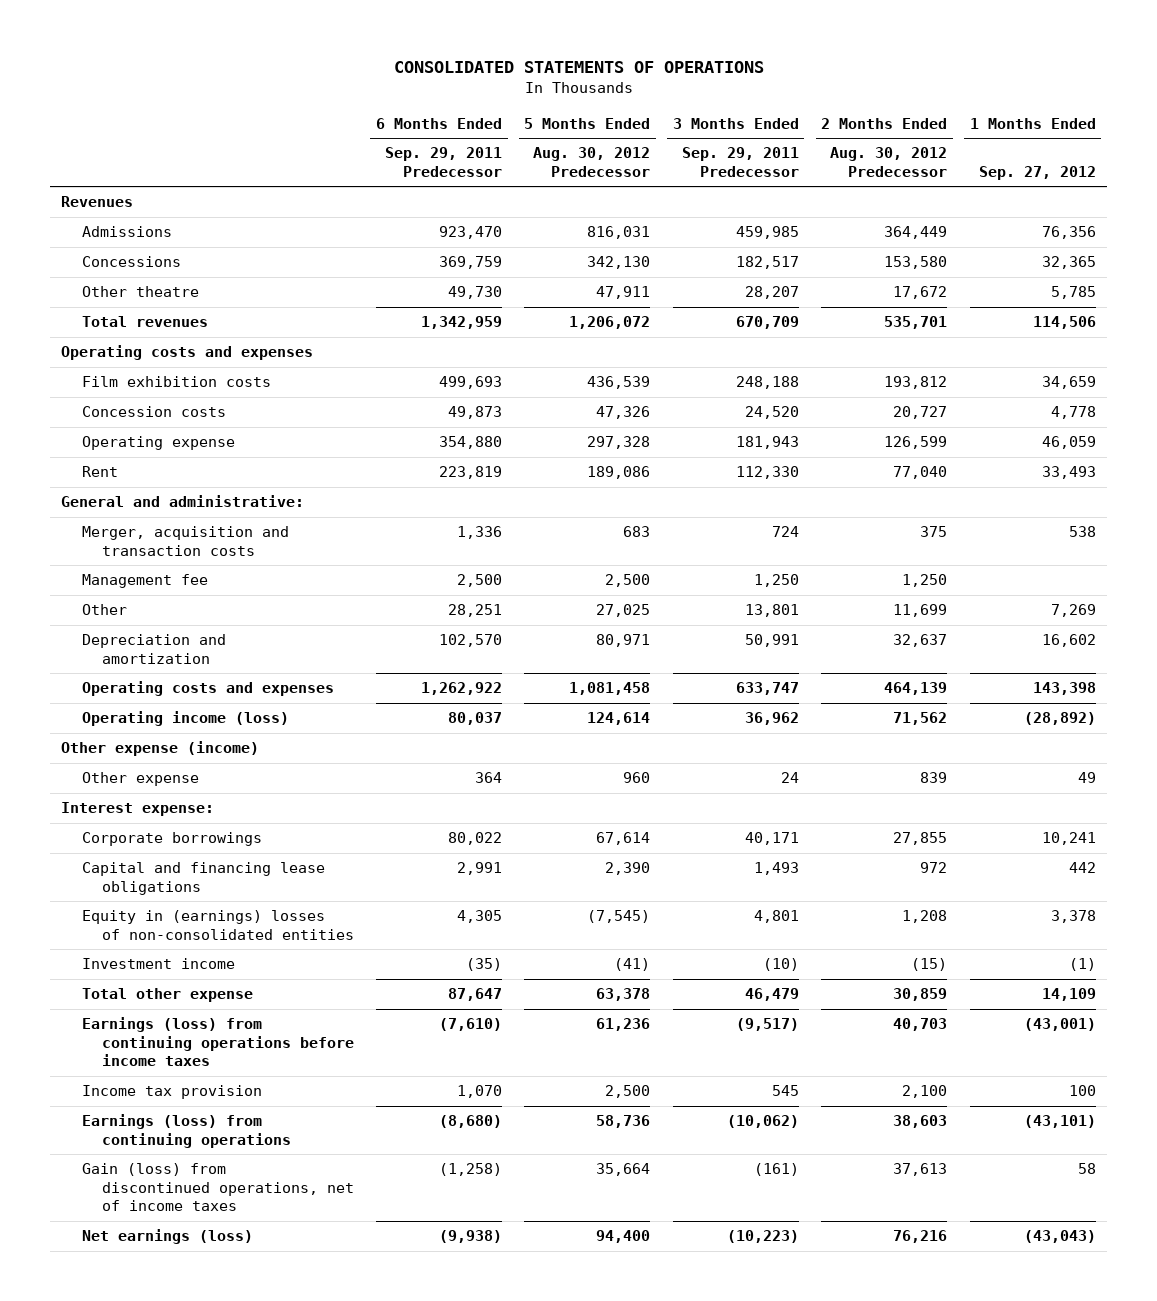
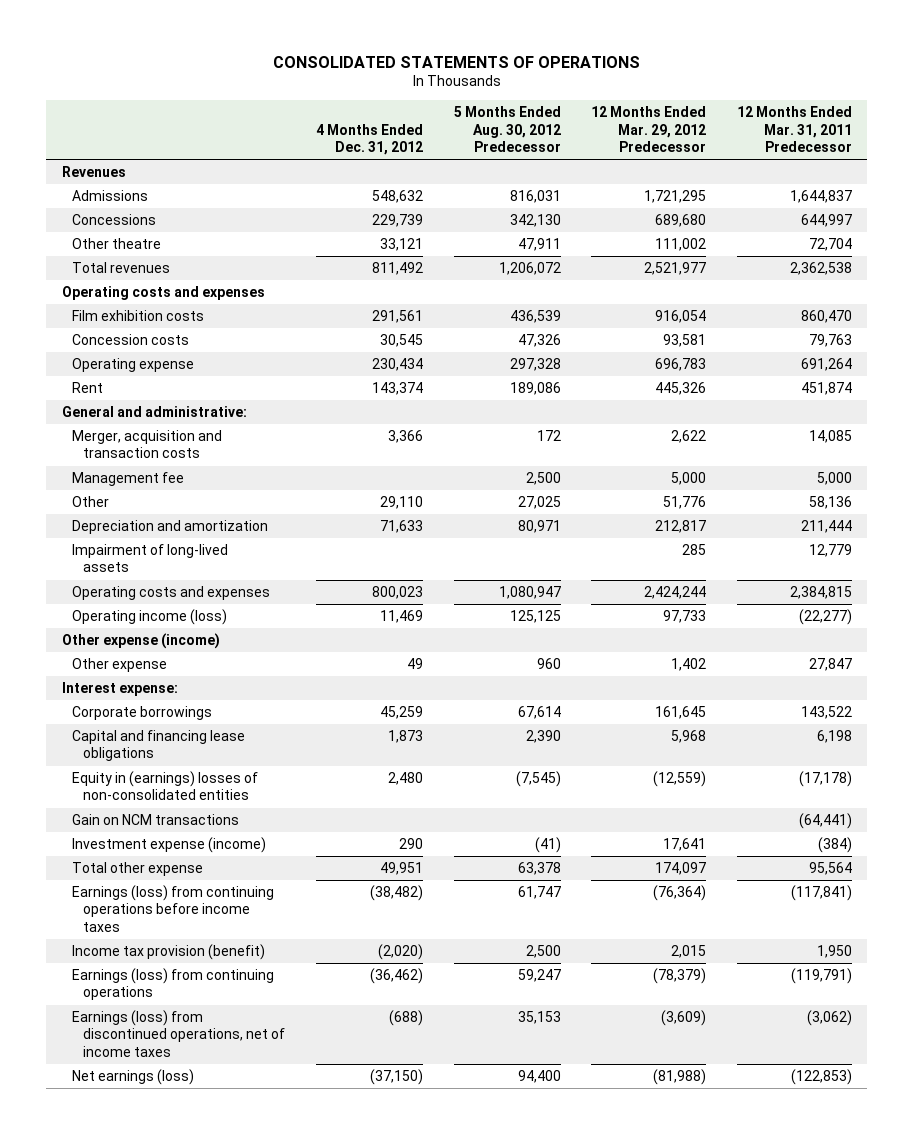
- | 6 Months Ended Sep. 29, 2011 Predecessor | 5 Months Ended Aug. 30, 2012 Predecessor | 3 Months Ended Sep. 29, 2011 Predecessor | 2 Months Ended Aug. 30, 2012 Predecessor | 1 Months Ended Sep. 27, 2012
+ | 4 Months Ended Dec. 31, 2012 | 5 Months Ended Aug. 30, 2012 Predecessor | 12 Months Ended Mar. 29, 2012 Predecessor | 12 Months Ended Mar. 31, 2011 Predecessor
- Merger, acquisition and transaction costs | 1,336 | 683 | 724 | 375 | 538
+ Merger, acquisition and transaction costs | 3,366 | 172 | 2,622 | 14,085
- Operating costs and expenses | 1,262,922 | 1,081,458 | 633,747 | 464,139 | 143,398
- Operating income (loss) | 80,037 | 124,614 | 36,962 | 71,562 | (28,892)
+ Impairment of long-lived assets | | | 285 | 12,779
+ Operating costs and expenses | 800,023 | 1,080,947 | 2,424,244 | 2,384,815
+ Operating income (loss) | 11,469 | 125,125 | 97,733 | (22,277)
- Investment income | (35) | (41) | (10) | (15) | (1)
+ Gain on NCM transactions | | | | (64,441)
+ Investment expense (income) | 290 | (41) | 17,641 | (384)
- Earnings (loss) from continuing operations before income taxes | (7,610) | 61,236 | (9,517) | 40,703 | (43,001)
- Income tax provision | 1,070 | 2,500 | 545 | 2,100 | 100
- Earnings (loss) from continuing operations | (8,680) | 58,736 | (10,062) | 38,603 | (43,101)
- Gain (loss) from discontinued operations, net of income taxes | (1,258) | 35,664 | (161) | 37,613 | 58
+ Earnings (loss) from continuing operations before income taxes | (38,482) | 61,747 | (76,364) | (117,841)
+ Income tax provision (benefit) | (2,020) | 2,500 | 2,015 | 1,950
+ Earnings (loss) from continuing operations | (36,462) | 59,247 | (78,379) | (119,791)
+ Earnings (loss) from discontinued operations, net of income taxes | (688) | 35,153 | (3,609) | (3,062)

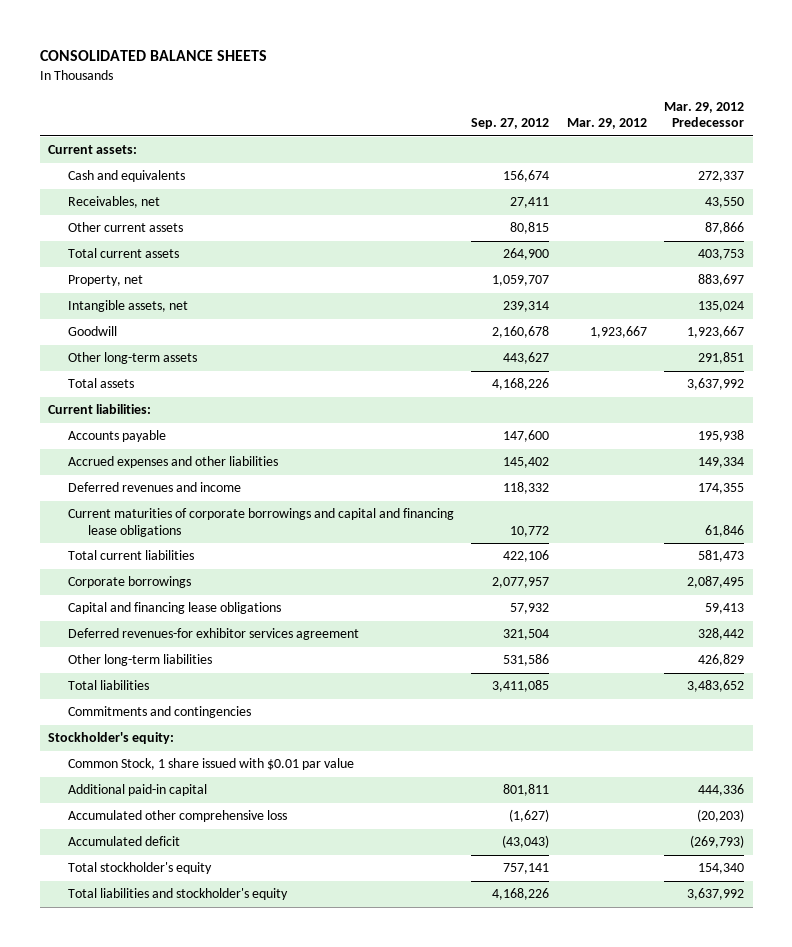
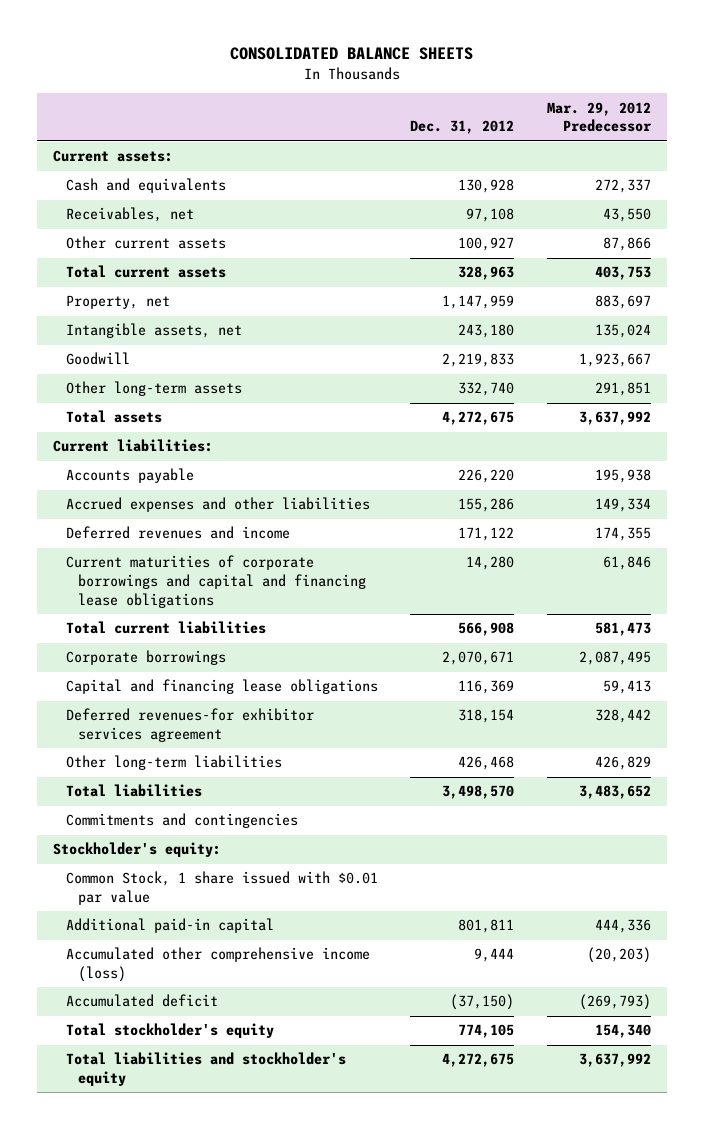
- | Sep. 27, 2012 | Mar. 29, 2012 | Mar. 29, 2012 Predecessor
+ | Dec. 31, 2012 | Mar. 29, 2012 Predecessor
- Accumulated other comprehensive loss | (1,627) | | (20,203)
+ Accumulated other comprehensive income (loss) | 9,444 | (20,203)

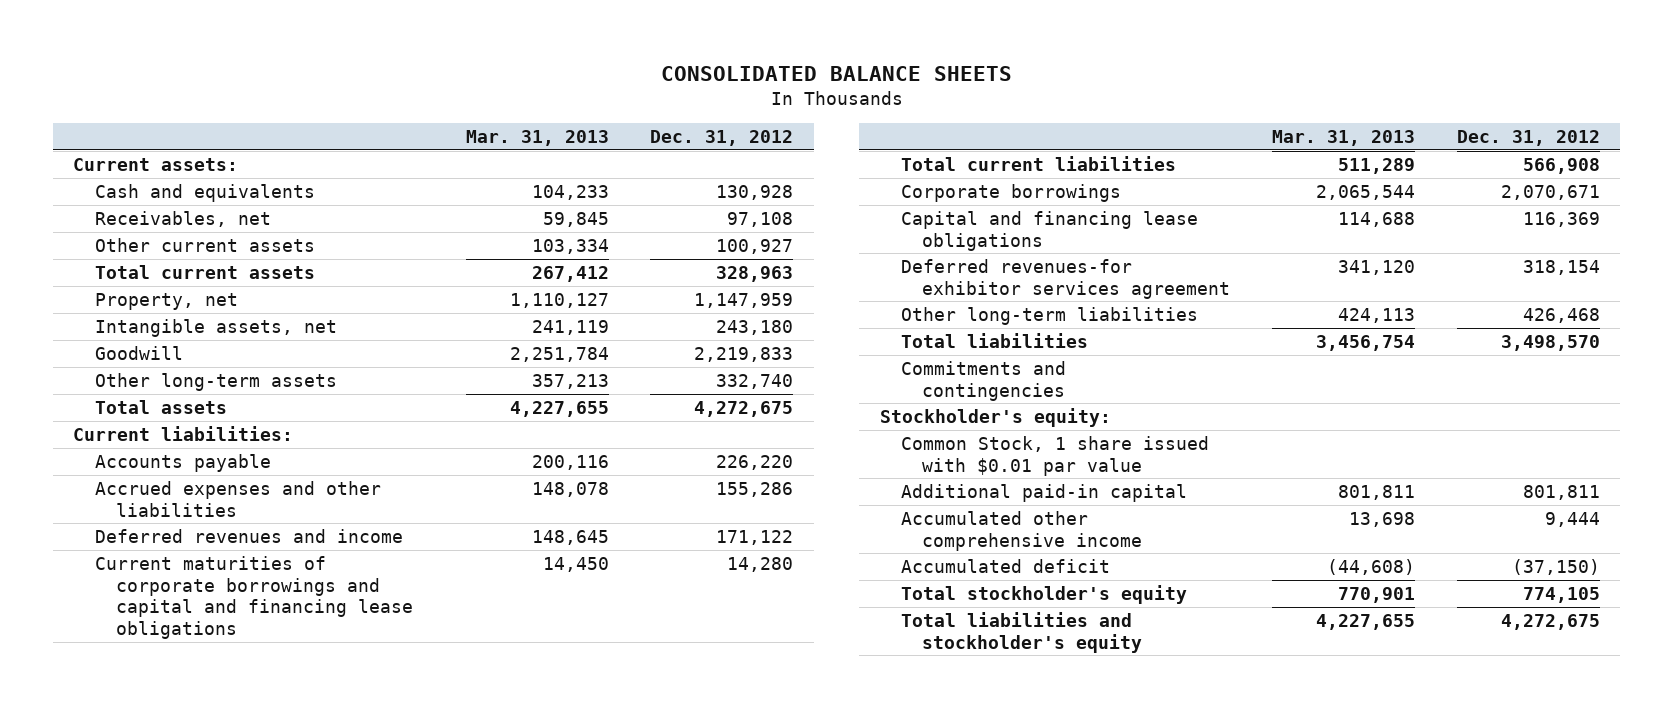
- | Dec. 31, 2012 | Mar. 29, 2012 Predecessor
+ | Mar. 31, 2013 | Dec. 31, 2012
- Accumulated other comprehensive income (loss) | 9,444 | (20,203)
+ Accumulated other comprehensive income | 13,698 | 9,444

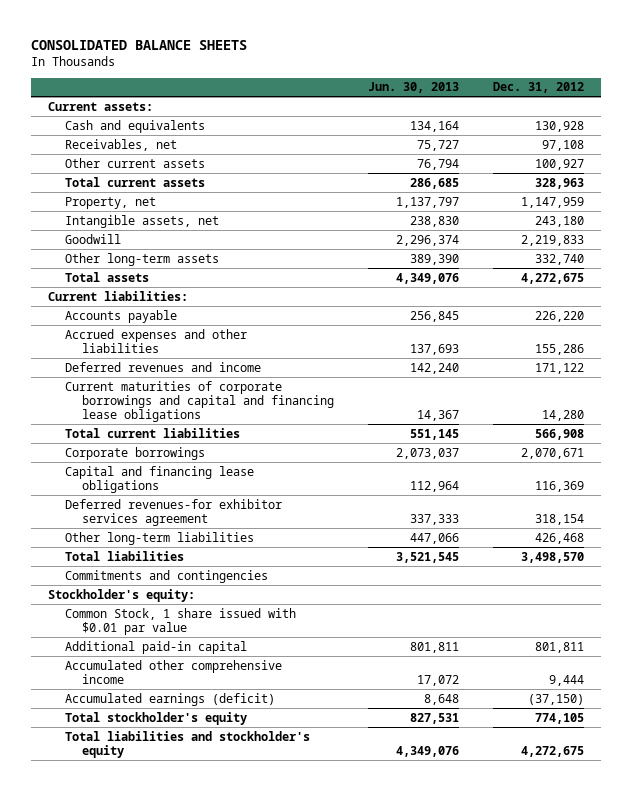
- | Mar. 31, 2013 | Dec. 31, 2012
+ | Jun. 30, 2013 | Dec. 31, 2012
- Accumulated deficit | (44,608) | (37,150)
+ Accumulated earnings (deficit) | 8,648 | (37,150)

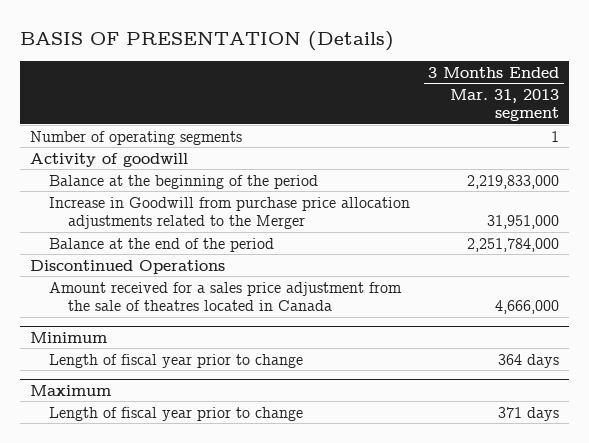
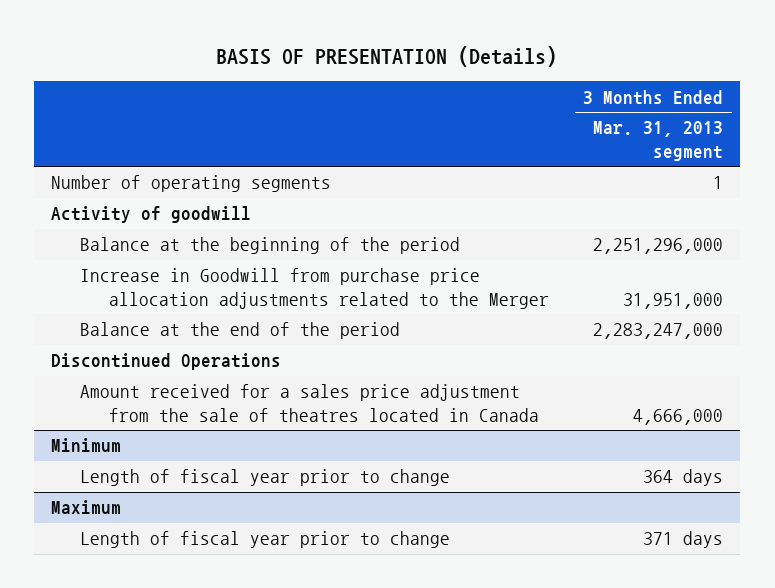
- Balance at the beginning of the period | 2,219,833,000
+ Balance at the beginning of the period | 2,251,296,000
- Balance at the end of the period | 2,251,784,000
+ Balance at the end of the period | 2,283,247,000

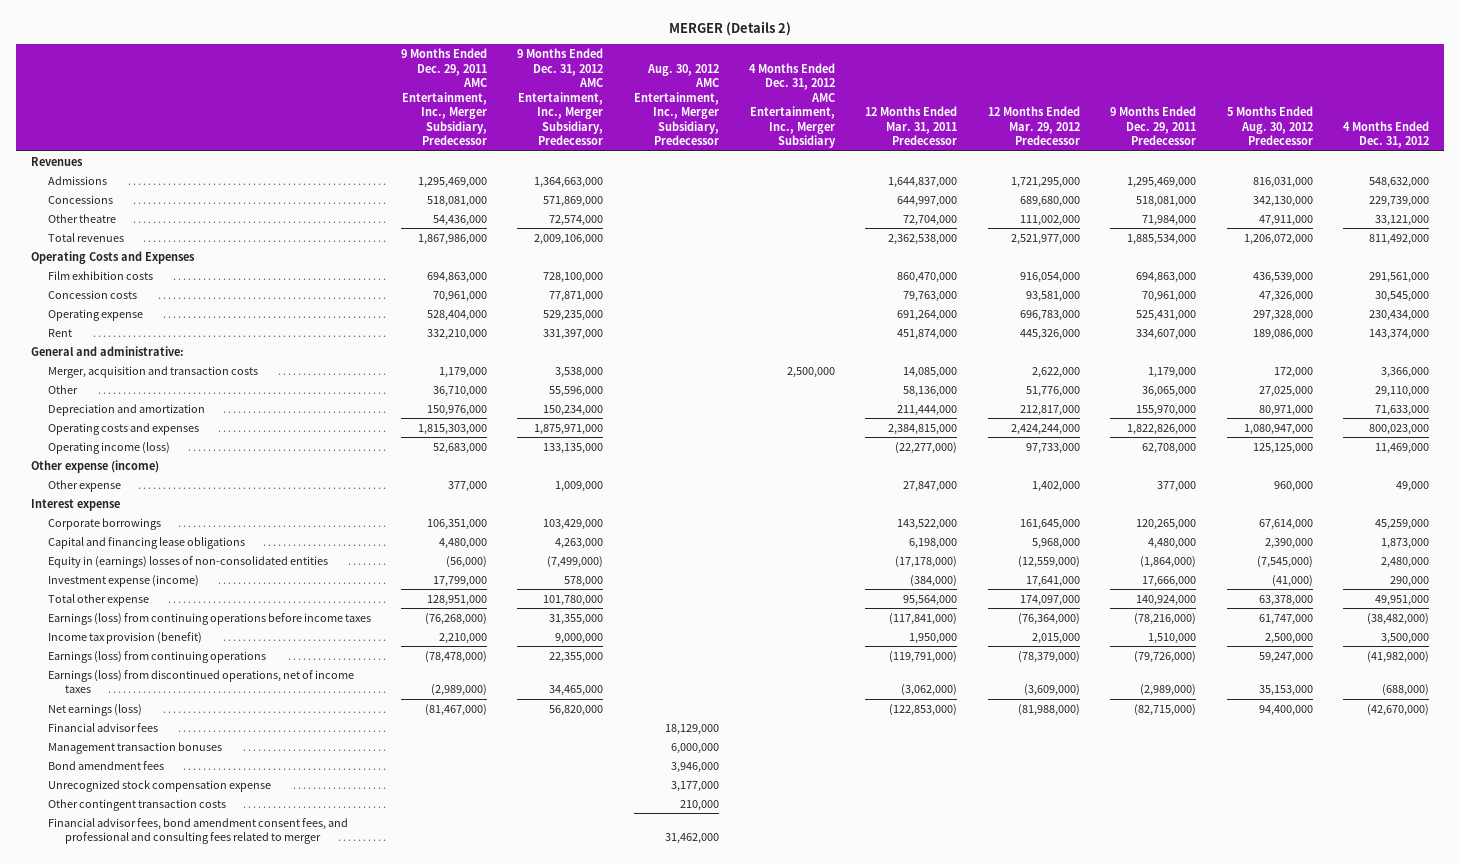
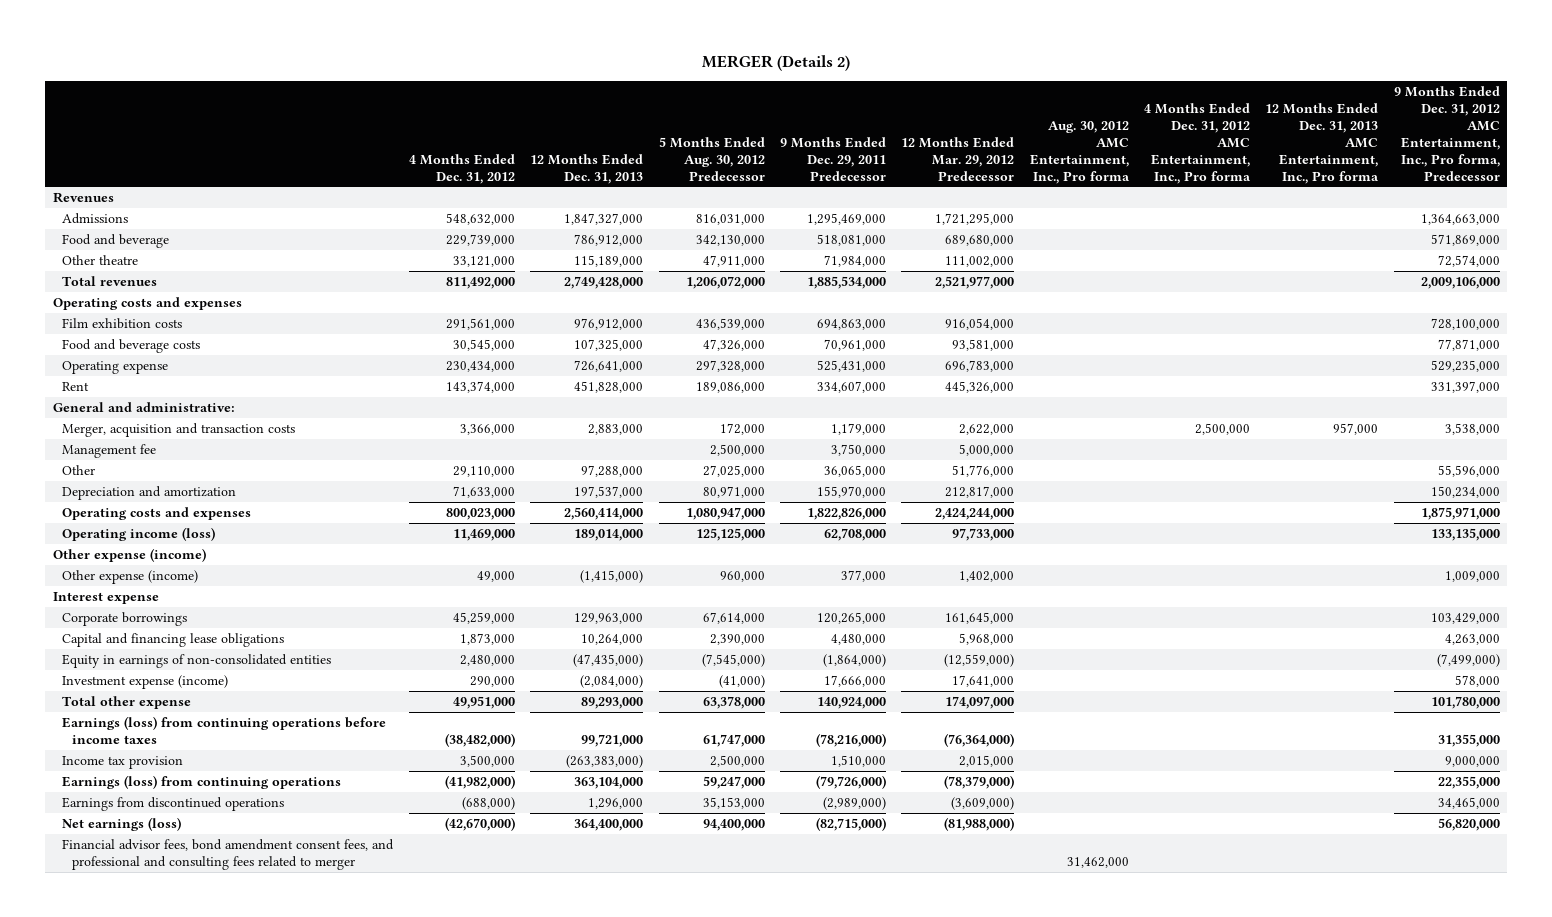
- | 9 Months Ended Dec. 29, 2011 AMC Entertainment, Inc., Merger Subsidiary, Predecessor | 9 Months Ended Dec. 31, 2012 AMC Entertainment, Inc., Merger Subsidiary, Predecessor | Aug. 30, 2012 AMC Entertainment, Inc., Merger Subsidiary, Predecessor | 4 Months Ended Dec. 31, 2012 AMC Entertainment, Inc., Merger Subsidiary | 12 Months Ended Mar. 31, 2011 Predecessor | 12 Months Ended Mar. 29, 2012 Predecessor | 9 Months Ended Dec. 29, 2011 Predecessor | 5 Months Ended Aug. 30, 2012 Predecessor | 4 Months Ended Dec. 31, 2012
+ | 4 Months Ended Dec. 31, 2012 | 12 Months Ended Dec. 31, 2013 | 5 Months Ended Aug. 30, 2012 Predecessor | 9 Months Ended Dec. 29, 2011 Predecessor | 12 Months Ended Mar. 29, 2012 Predecessor | Aug. 30, 2012 AMC Entertainment, Inc., Pro forma | 4 Months Ended Dec. 31, 2012 AMC Entertainment, Inc., Pro forma | 12 Months Ended Dec. 31, 2013 AMC Entertainment, Inc., Pro forma | 9 Months Ended Dec. 31, 2012 AMC Entertainment, Inc., Pro forma, Predecessor
- Concessions | 518,081,000 | 571,869,000 | | | 644,997,000 | 689,680,000 | 518,081,000 | 342,130,000 | 229,739,000
+ Food and beverage | 229,739,000 | 786,912,000 | 342,130,000 | 518,081,000 | 689,680,000 | | | | 571,869,000
- Operating Costs and Expenses
+ Operating costs and expenses
- Concession costs | 70,961,000 | 77,871,000 | | | 79,763,000 | 93,581,000 | 70,961,000 | 47,326,000 | 30,545,000
+ Food and beverage costs | 30,545,000 | 107,325,000 | 47,326,000 | 70,961,000 | 93,581,000 | | | | 77,871,000
+ Management fee | | | 2,500,000 | 3,750,000 | 5,000,000 | | | |
- Other expense | 377,000 | 1,009,000 | | | 27,847,000 | 1,402,000 | 377,000 | 960,000 | 49,000
+ Other expense (income) | 49,000 | (1,415,000) | 960,000 | 377,000 | 1,402,000 | | | | 1,009,000
- Equity in (earnings) losses of non-consolidated entities | (56,000) | (7,499,000) | | | (17,178,000) | (12,559,000) | (1,864,000) | (7,545,000) | 2,480,000
+ Equity in earnings of non-consolidated entities | 2,480,000 | (47,435,000) | (7,545,000) | (1,864,000) | (12,559,000) | | | | (7,499,000)
- Income tax provision (benefit) | 2,210,000 | 9,000,000 | | | 1,950,000 | 2,015,000 | 1,510,000 | 2,500,000 | 3,500,000
+ Income tax provision | 3,500,000 | (263,383,000) | 2,500,000 | 1,510,000 | 2,015,000 | | | | 9,000,000
- Earnings (loss) from discontinued operations, net of income taxes | (2,989,000) | 34,465,000 | | | (3,062,000) | (3,609,000) | (2,989,000) | 35,153,000 | (688,000)
+ Earnings from discontinued operations | (688,000) | 1,296,000 | 35,153,000 | (2,989,000) | (3,609,000) | | | | 34,465,000
- Financial advisor fees | | | 18,129,000 | | | | | |
- Management transaction bonuses | | | 6,000,000 | | | | | |
- Bond amendment fees | | | 3,946,000 | | | | | |
- Unrecognized stock compensation expense | | | 3,177,000 | | | | | |
- Other contingent transaction costs | | | 210,000 | | | | | |

